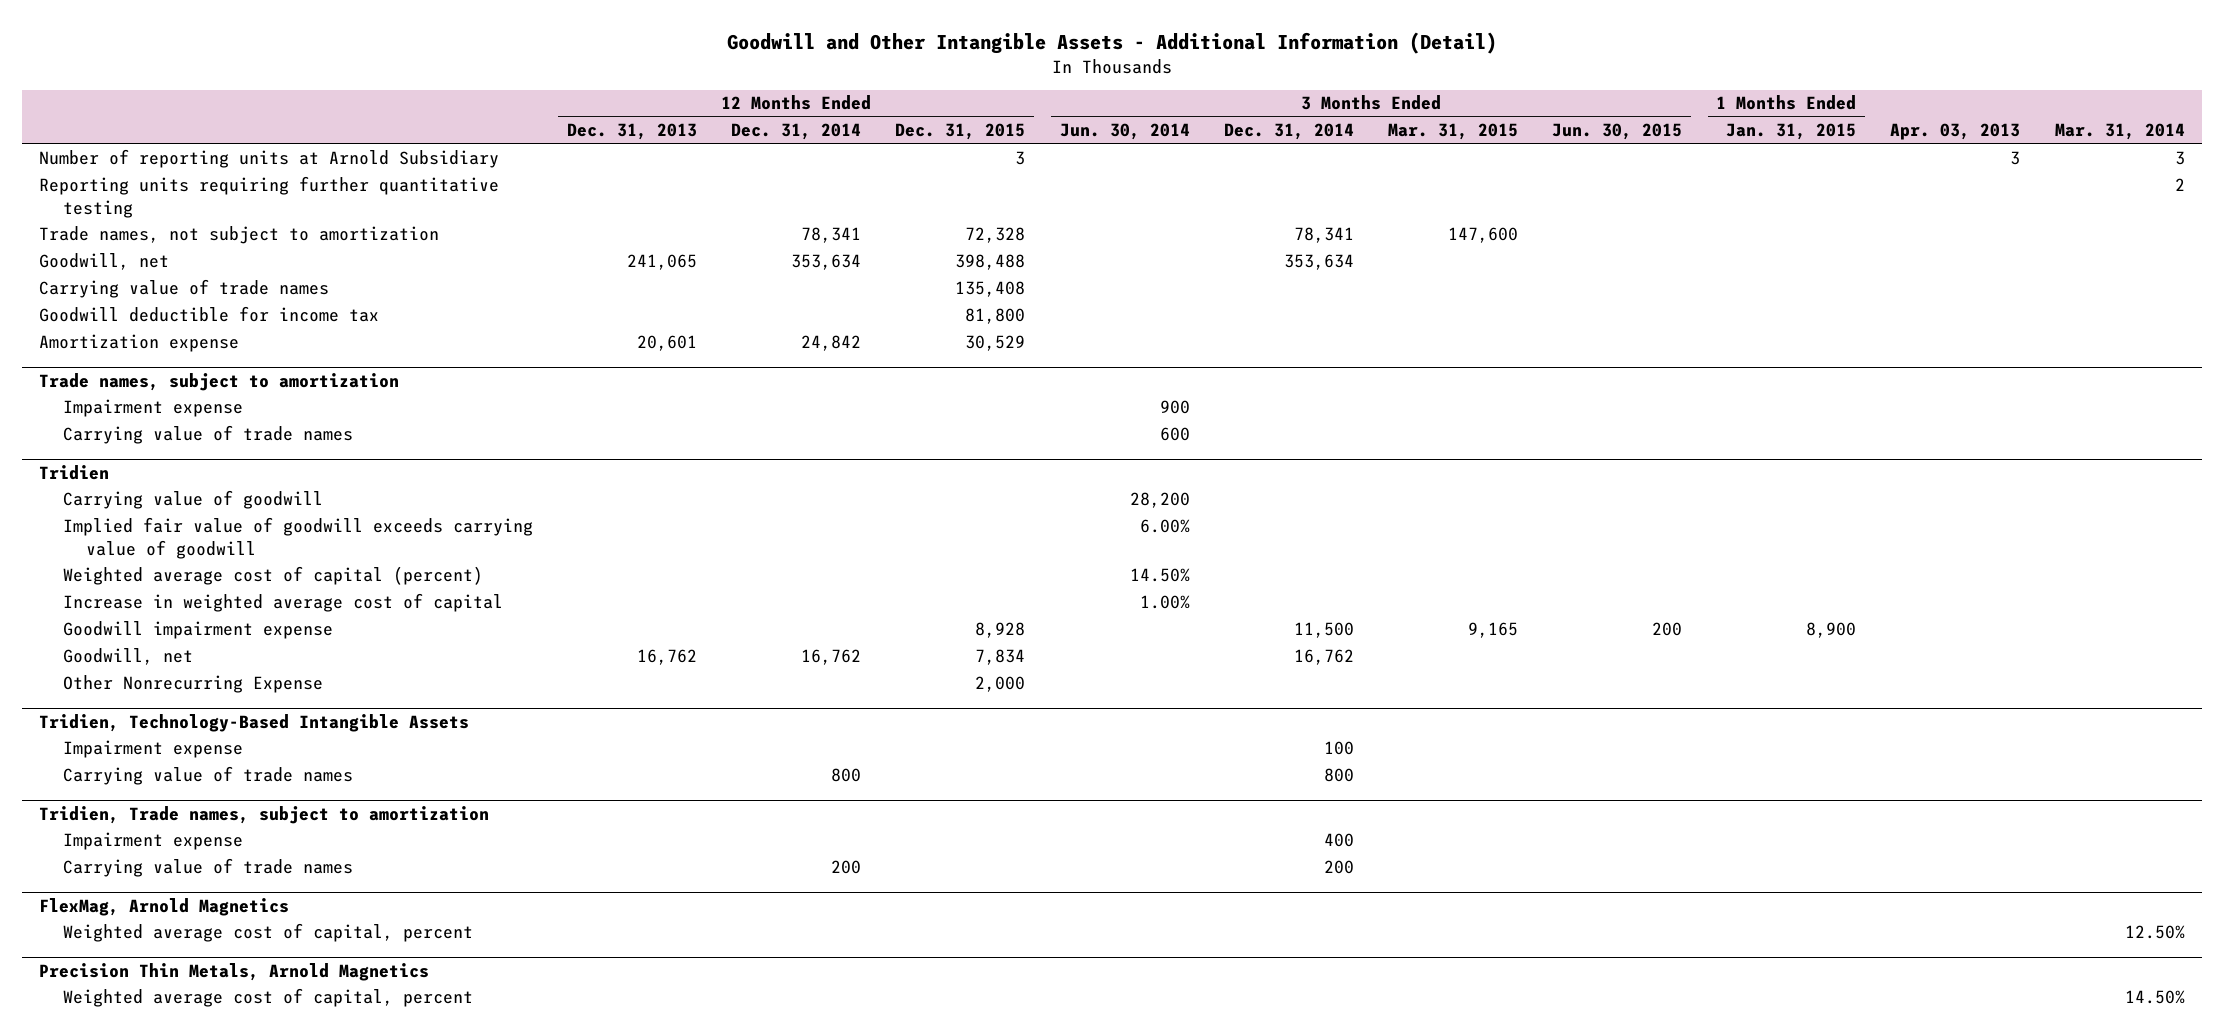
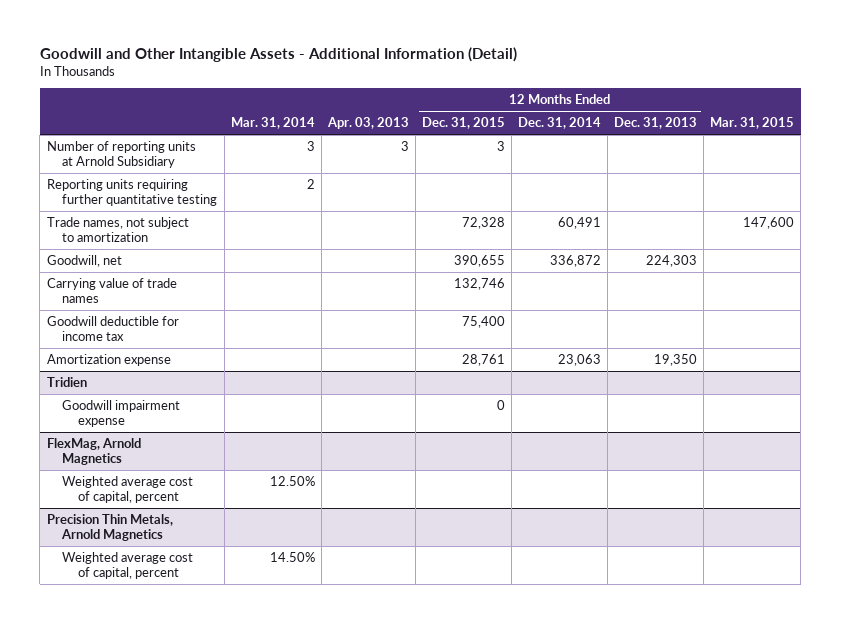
- | 12 Months Ended Dec. 31, 2013 | 12 Months Ended Dec. 31, 2014 | 12 Months Ended Dec. 31, 2015 | 3 Months Ended Jun. 30, 2014 | 3 Months Ended Dec. 31, 2014 | 3 Months Ended Mar. 31, 2015 | 3 Months Ended Jun. 30, 2015 | 1 Months Ended Jan. 31, 2015 | Apr. 03, 2013 | Mar. 31, 2014
+ | Mar. 31, 2014 | Apr. 03, 2013 | 12 Months Ended Dec. 31, 2015 | 12 Months Ended Dec. 31, 2014 | 12 Months Ended Dec. 31, 2013 | Mar. 31, 2015
- Trade names, not subject to amortization | | 78,341 | 72,328 | | 78,341 | 147,600 | | | |
- Goodwill, net | 241,065 | 353,634 | 398,488 | | 353,634 | | | | |
- Carrying value of trade names | | | 135,408 | | | | | | |
- Goodwill deductible for income tax | | | 81,800 | | | | | | |
- Amortization expense | 20,601 | 24,842 | 30,529 | | | | | | |
- Trade names, subject to amortization
- Impairment expense | | | | 900 | | | | | |
- Carrying value of trade names | | | | 600 | | | | | |
+ Trade names, not subject to amortization | | | 72,328 | 60,491 | | 147,600
+ Goodwill, net | | | 390,655 | 336,872 | 224,303 |
+ Carrying value of trade names | | | 132,746 | | |
+ Goodwill deductible for income tax | | | 75,400 | | |
+ Amortization expense | | | 28,761 | 23,063 | 19,350 |
@ Tridien
- Carrying value of goodwill | | | | 28,200 | | | | | |
- Implied fair value of goodwill exceeds carrying value of goodwill | | | | 6.00% | | | | | |
- Weighted average cost of capital (percent) | | | | 14.50% | | | | | |
- Increase in weighted average cost of capital | | | | 1.00% | | | | | |
- Goodwill impairment expense | | | 8,928 | | 11,500 | 9,165 | 200 | 8,900 | |
- Goodwill, net | 16,762 | 16,762 | 7,834 | | 16,762 | | | | |
- Other Nonrecurring Expense | | | 2,000 | | | | | | |
- Tridien, Technology-Based Intangible Assets
- Impairment expense | | | | | 100 | | | | |
- Carrying value of trade names | | 800 | | | 800 | | | | |
- Tridien, Trade names, subject to amortization
- Impairment expense | | | | | 400 | | | | |
- Carrying value of trade names | | 200 | | | 200 | | | | |
@ Tridien
+ Goodwill impairment expense | | | 0 | | |

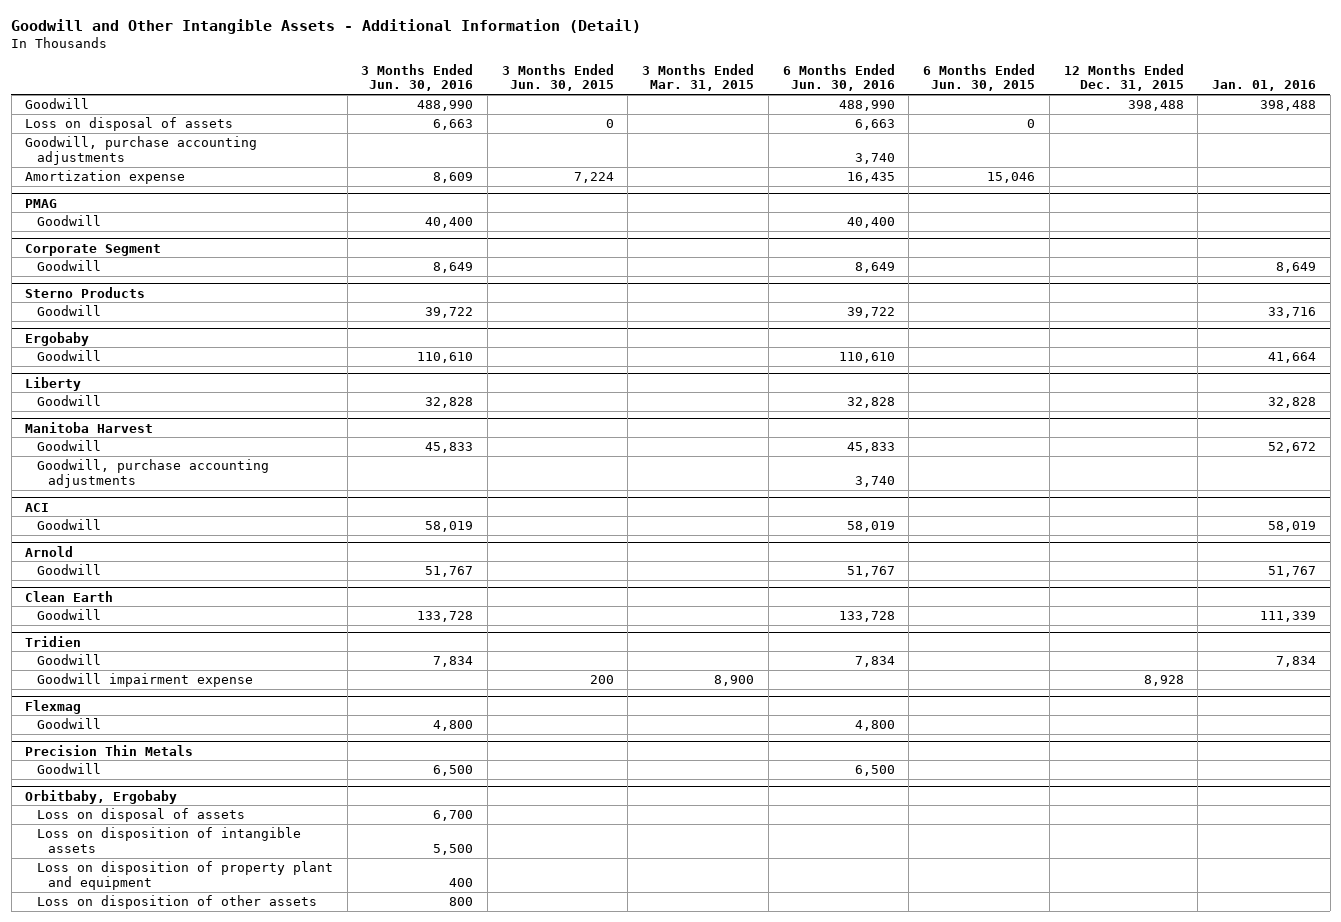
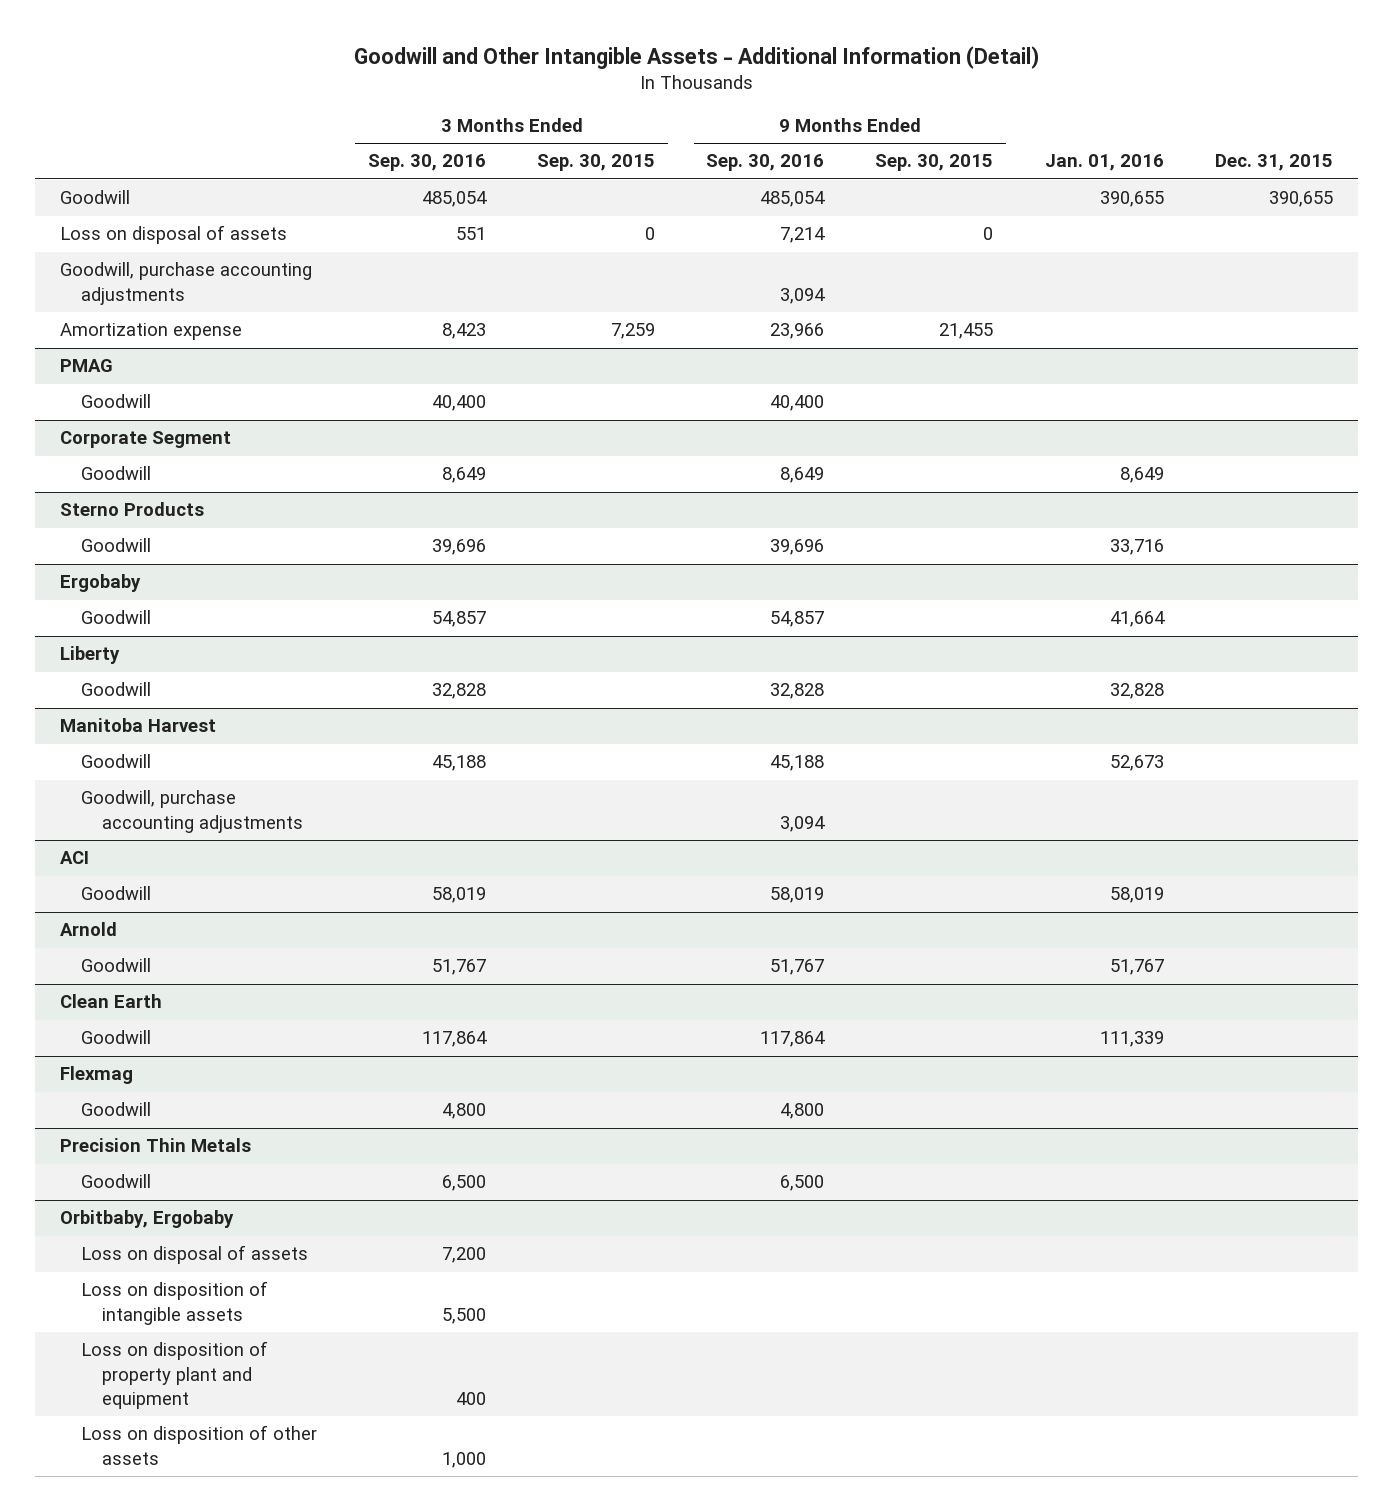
- | 3 Months Ended Jun. 30, 2016 | 3 Months Ended Jun. 30, 2015 | 3 Months Ended Mar. 31, 2015 | 6 Months Ended Jun. 30, 2016 | 6 Months Ended Jun. 30, 2015 | 12 Months Ended Dec. 31, 2015 | Jan. 01, 2016
+ | 3 Months Ended Sep. 30, 2016 | 3 Months Ended Sep. 30, 2015 | 9 Months Ended Sep. 30, 2016 | 9 Months Ended Sep. 30, 2015 | Jan. 01, 2016 | Dec. 31, 2015
- Goodwill | 488,990 | | | 488,990 | | 398,488 | 398,488
+ Goodwill | 485,054 | | 485,054 | | 390,655 | 390,655
@ Manitoba Harvest
- Goodwill | 45,833 | | | 45,833 | | | 52,672
+ Goodwill | 45,188 | | 45,188 | | 52,673 |
- Tridien
- Goodwill | 7,834 | | | 7,834 | | | 7,834
- Goodwill impairment expense | | 200 | 8,900 | | | 8,928 |

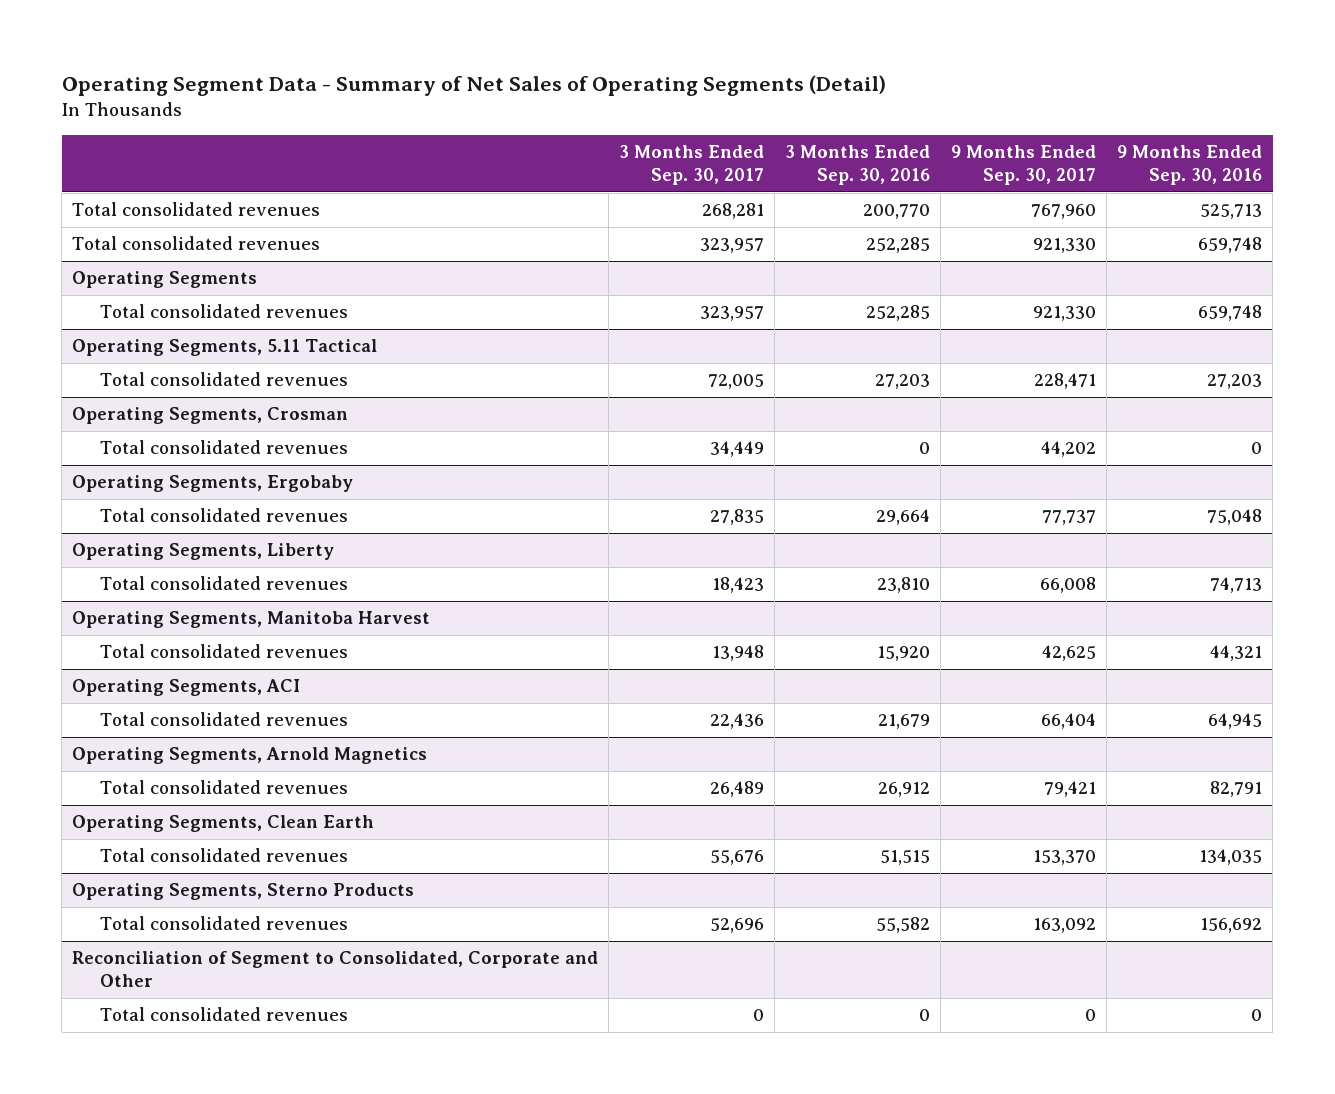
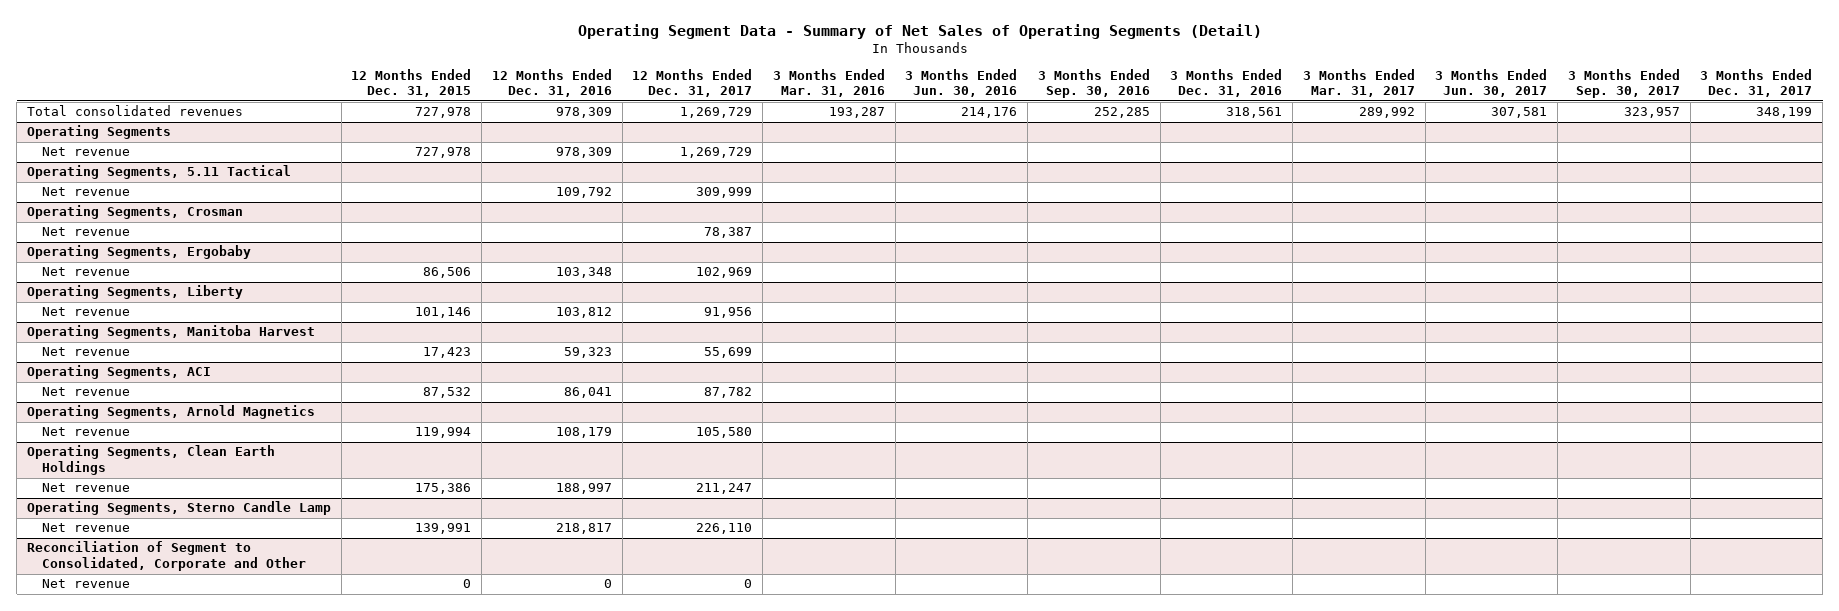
- | 3 Months Ended Sep. 30, 2017 | 3 Months Ended Sep. 30, 2016 | 9 Months Ended Sep. 30, 2017 | 9 Months Ended Sep. 30, 2016
+ | 12 Months Ended Dec. 31, 2015 | 12 Months Ended Dec. 31, 2016 | 12 Months Ended Dec. 31, 2017 | 3 Months Ended Mar. 31, 2016 | 3 Months Ended Jun. 30, 2016 | 3 Months Ended Sep. 30, 2016 | 3 Months Ended Dec. 31, 2016 | 3 Months Ended Mar. 31, 2017 | 3 Months Ended Jun. 30, 2017 | 3 Months Ended Sep. 30, 2017 | 3 Months Ended Dec. 31, 2017
- Total consolidated revenues | 268,281 | 200,770 | 767,960 | 525,713
@ Operating Segments
- Total consolidated revenues | 323,957 | 252,285 | 921,330 | 659,748
+ Net revenue | 727,978 | 978,309 | 1,269,729 | | | | | | | |
@ Operating Segments, 5.11 Tactical
- Total consolidated revenues | 72,005 | 27,203 | 228,471 | 27,203
+ Net revenue | | 109,792 | 309,999 | | | | | | | |
@ Operating Segments, Crosman
- Total consolidated revenues | 34,449 | 0 | 44,202 | 0
+ Net revenue | | | 78,387 | | | | | | | |
@ Operating Segments, Ergobaby
- Total consolidated revenues | 27,835 | 29,664 | 77,737 | 75,048
+ Net revenue | 86,506 | 103,348 | 102,969 | | | | | | | |
@ Operating Segments, Liberty
- Total consolidated revenues | 18,423 | 23,810 | 66,008 | 74,713
+ Net revenue | 101,146 | 103,812 | 91,956 | | | | | | | |
@ Operating Segments, Manitoba Harvest
- Total consolidated revenues | 13,948 | 15,920 | 42,625 | 44,321
+ Net revenue | 17,423 | 59,323 | 55,699 | | | | | | | |
@ Operating Segments, ACI
- Total consolidated revenues | 22,436 | 21,679 | 66,404 | 64,945
+ Net revenue | 87,532 | 86,041 | 87,782 | | | | | | | |
@ Operating Segments, Arnold Magnetics
- Total consolidated revenues | 26,489 | 26,912 | 79,421 | 82,791
- Operating Segments, Clean Earth
- Total consolidated revenues | 55,676 | 51,515 | 153,370 | 134,035
- Operating Segments, Sterno Products
- Total consolidated revenues | 52,696 | 55,582 | 163,092 | 156,692
@ Operating Segments, Arnold Magnetics
+ Net revenue | 119,994 | 108,179 | 105,580 | | | | | | | |
+ Operating Segments, Clean Earth Holdings
+ Net revenue | 175,386 | 188,997 | 211,247 | | | | | | | |
+ Operating Segments, Sterno Candle Lamp
+ Net revenue | 139,991 | 218,817 | 226,110 | | | | | | | |
@ Reconciliation of Segment to Consolidated, Corporate and Other
- Total consolidated revenues | 0 | 0 | 0 | 0
+ Net revenue | 0 | 0 | 0 | | | | | | | |

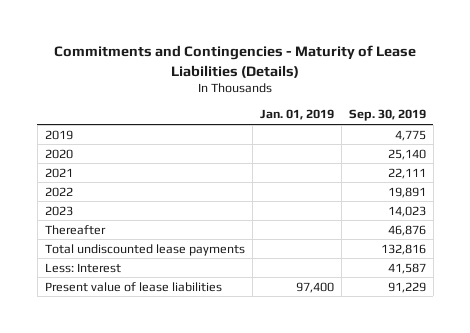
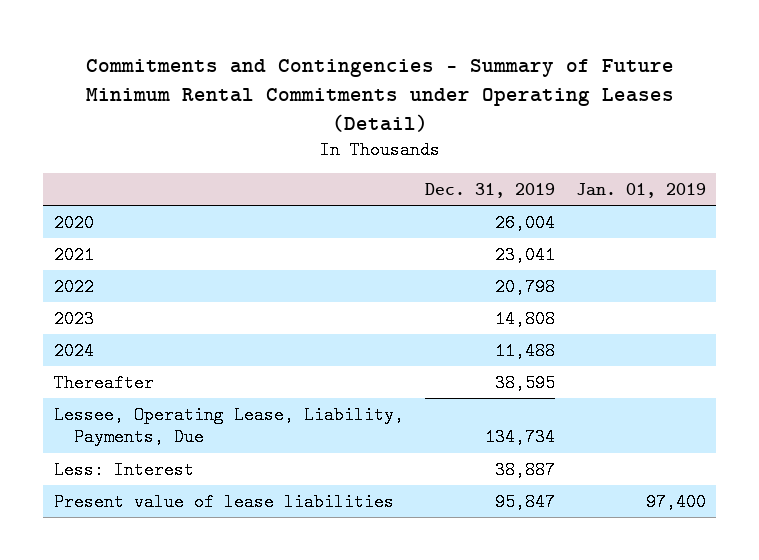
- Commitments and Contingencies - Maturity of Lease Liabilities (Details)
+ Commitments and Contingencies - Summary of Future Minimum Rental Commitments under Operating Leases (Detail)
- | Jan. 01, 2019 | Sep. 30, 2019
+ | Dec. 31, 2019 | Jan. 01, 2019
- 2019 | | 4,775
+ 2024 | 11,488 |
- Total undiscounted lease payments | | 132,816
+ Lessee, Operating Lease, Liability, Payments, Due | 134,734 |

